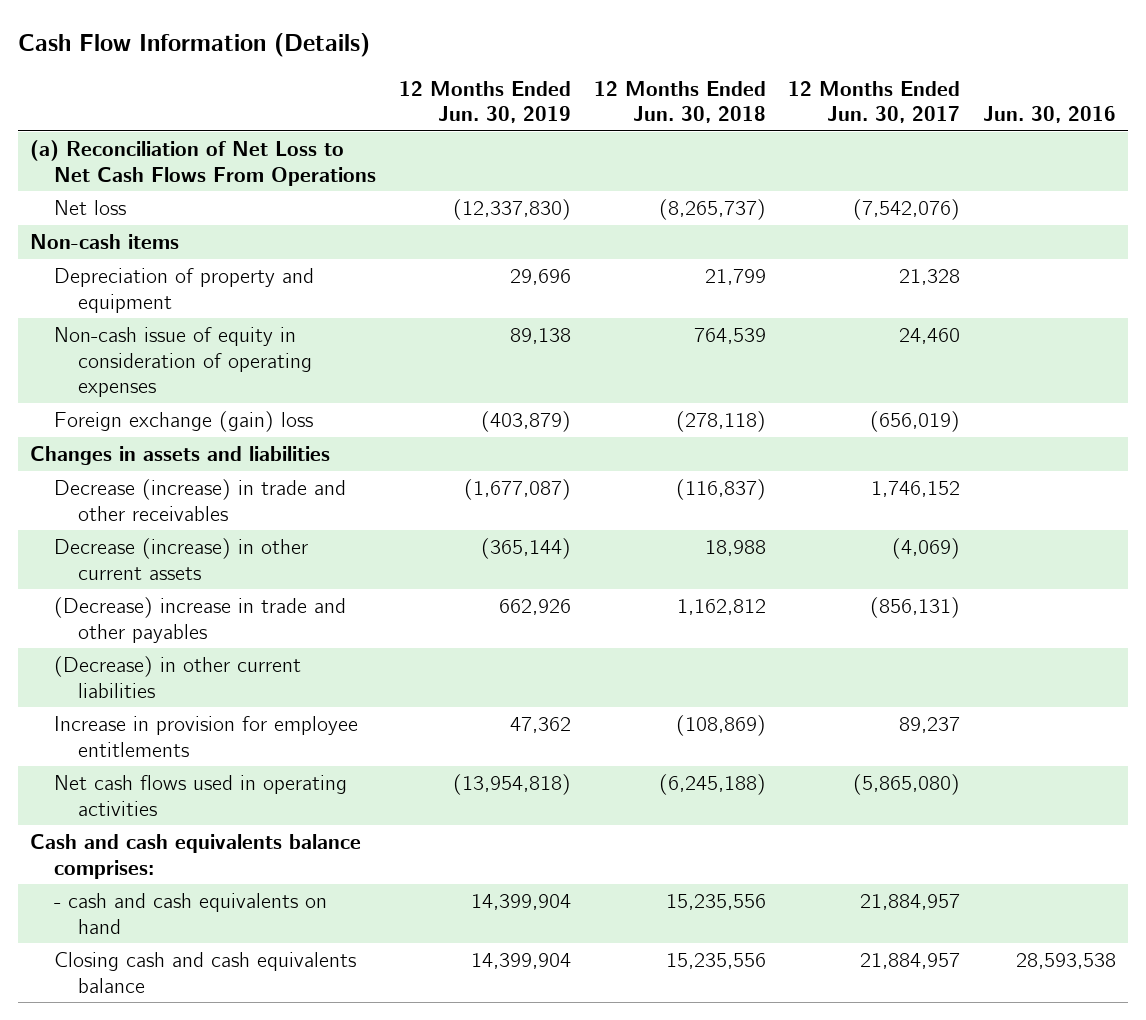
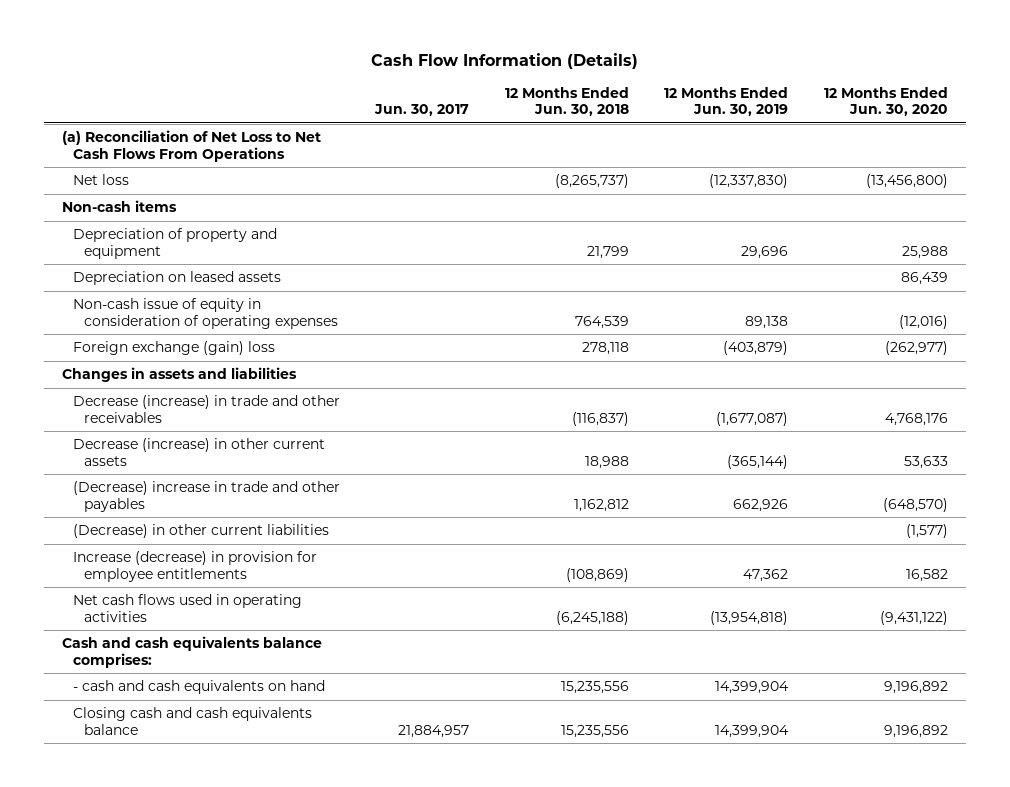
- | 12 Months Ended Jun. 30, 2019 | 12 Months Ended Jun. 30, 2018 | 12 Months Ended Jun. 30, 2017 | Jun. 30, 2016
+ | Jun. 30, 2017 | 12 Months Ended Jun. 30, 2018 | 12 Months Ended Jun. 30, 2019 | 12 Months Ended Jun. 30, 2020
+ Depreciation on leased assets | | | | 86,439
- Foreign exchange (gain) loss | (403,879) | (278,118) | (656,019) |
+ Foreign exchange (gain) loss | | 278,118 | (403,879) | (262,977)
- Increase in provision for employee entitlements | 47,362 | (108,869) | 89,237 |
+ Increase (decrease) in provision for employee entitlements | | (108,869) | 47,362 | 16,582

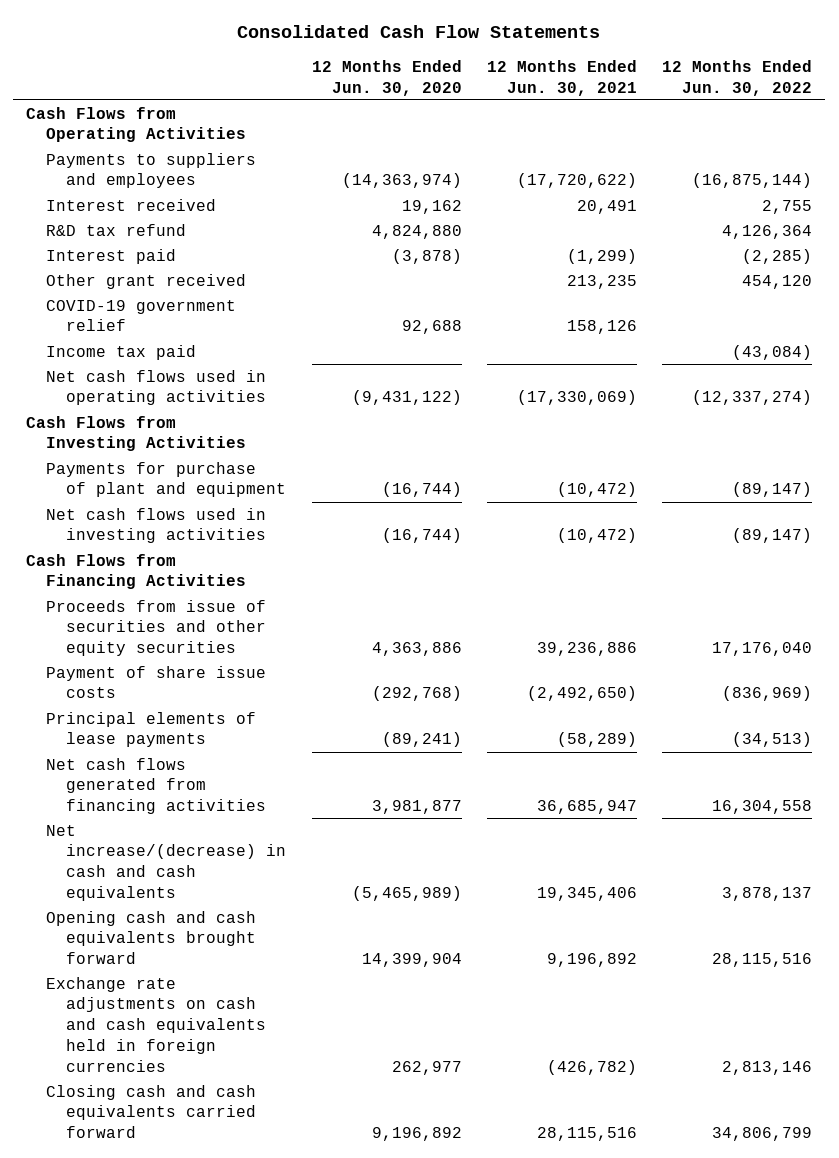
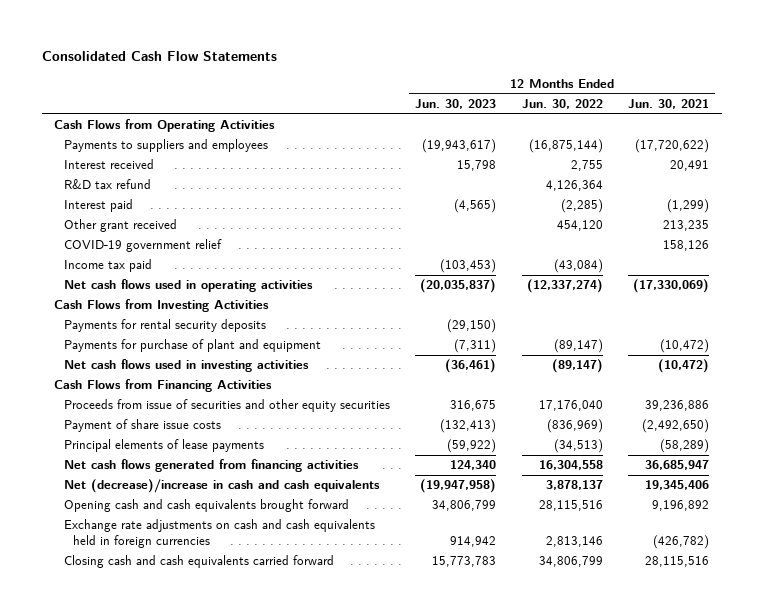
- | 12 Months Ended Jun. 30, 2020 | 12 Months Ended Jun. 30, 2021 | 12 Months Ended Jun. 30, 2022
+ | 12 Months Ended Jun. 30, 2023 | 12 Months Ended Jun. 30, 2022 | 12 Months Ended Jun. 30, 2021
+ Payments for rental security deposits | (29,150) | |
- Net increase/(decrease) in cash and cash equivalents | (5,465,989) | 19,345,406 | 3,878,137
+ Net (decrease)/increase in cash and cash equivalents | (19,947,958) | 3,878,137 | 19,345,406

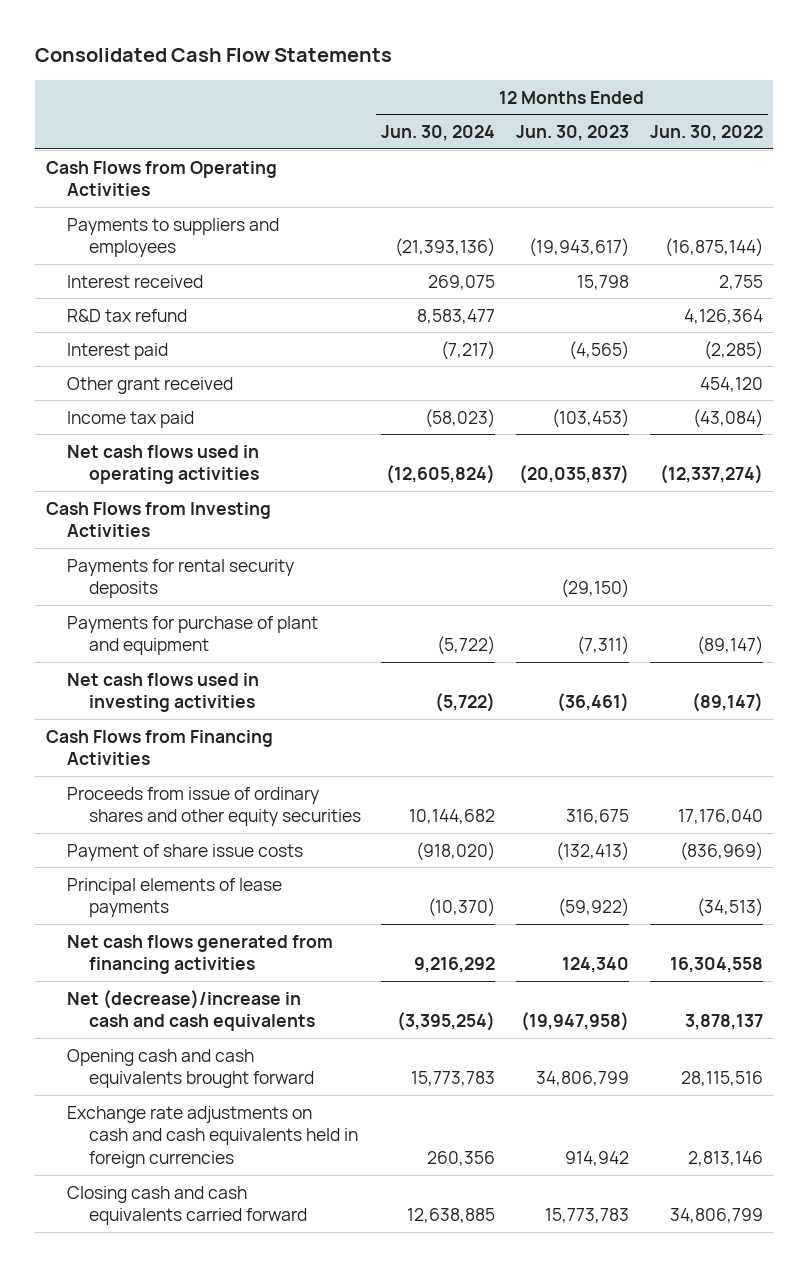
- | 12 Months Ended Jun. 30, 2023 | 12 Months Ended Jun. 30, 2022 | 12 Months Ended Jun. 30, 2021
+ | 12 Months Ended Jun. 30, 2024 | 12 Months Ended Jun. 30, 2023 | 12 Months Ended Jun. 30, 2022
- COVID-19 government relief | | | 158,126
- Proceeds from issue of securities and other equity securities | 316,675 | 17,176,040 | 39,236,886
+ Proceeds from issue of ordinary shares and other equity securities | 10,144,682 | 316,675 | 17,176,040

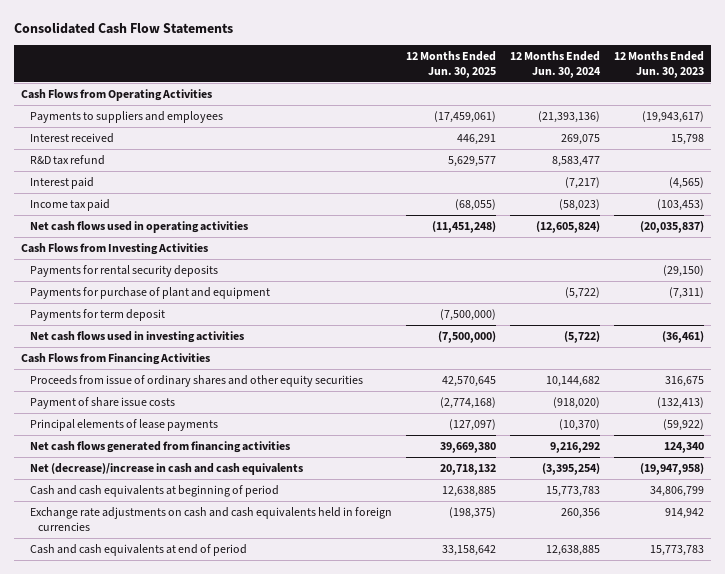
- | 12 Months Ended Jun. 30, 2024 | 12 Months Ended Jun. 30, 2023 | 12 Months Ended Jun. 30, 2022
+ | 12 Months Ended Jun. 30, 2025 | 12 Months Ended Jun. 30, 2024 | 12 Months Ended Jun. 30, 2023
- Other grant received | | | 454,120
+ Payments for term deposit | (7,500,000) | |
- Opening cash and cash equivalents brought forward | 15,773,783 | 34,806,799 | 28,115,516
+ Cash and cash equivalents at beginning of period | 12,638,885 | 15,773,783 | 34,806,799
- Closing cash and cash equivalents carried forward | 12,638,885 | 15,773,783 | 34,806,799
+ Cash and cash equivalents at end of period | 33,158,642 | 12,638,885 | 15,773,783

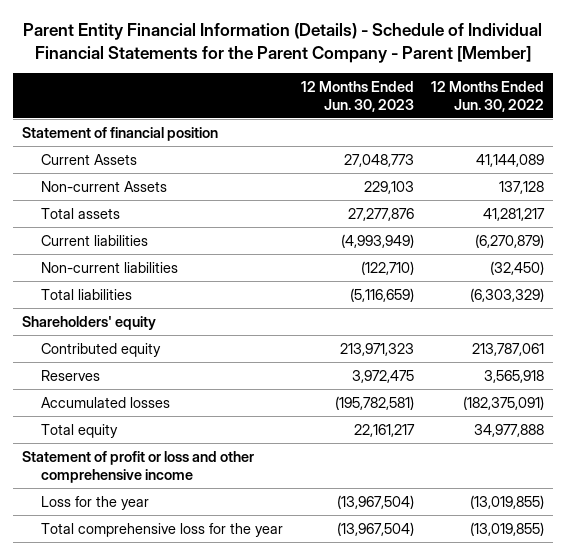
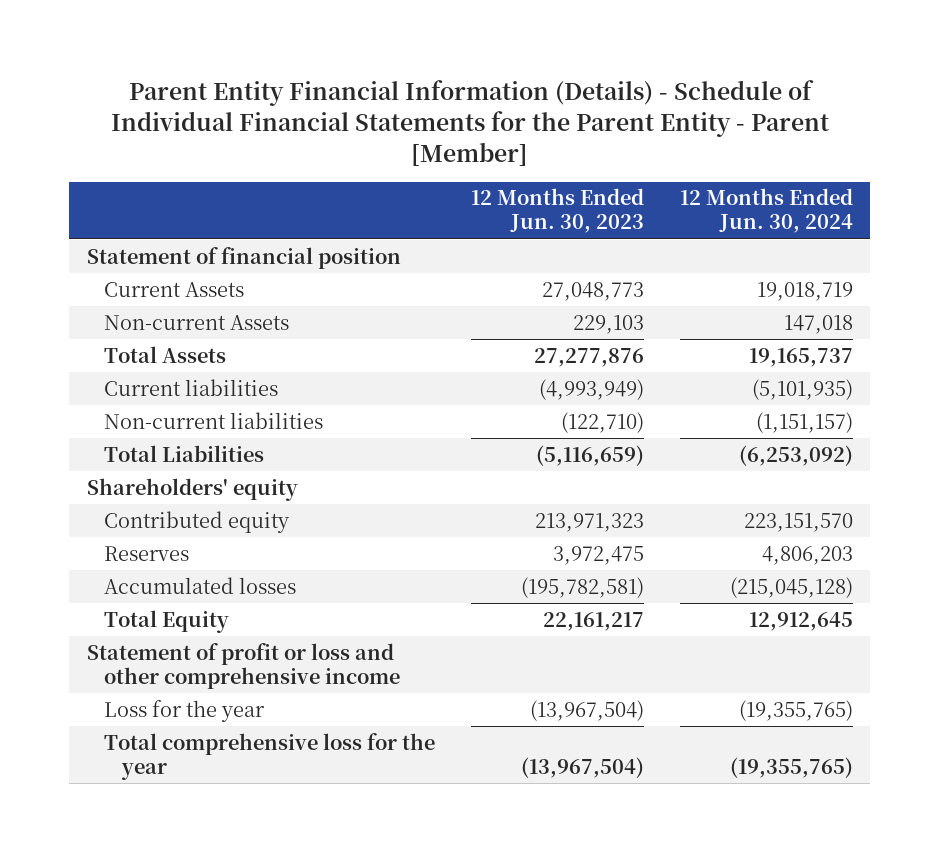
- Parent Entity Financial Information (Details) - Schedule of Individual Financial Statements for the Parent Company - Parent [Member]
+ Parent Entity Financial Information (Details) - Schedule of Individual Financial Statements for the Parent Entity - Parent [Member]
- | 12 Months Ended Jun. 30, 2023 | 12 Months Ended Jun. 30, 2022
+ | 12 Months Ended Jun. 30, 2023 | 12 Months Ended Jun. 30, 2024
- Total assets | 27,277,876 | 41,281,217
+ Total Assets | 27,277,876 | 19,165,737
- Total liabilities | (5,116,659) | (6,303,329)
+ Total Liabilities | (5,116,659) | (6,253,092)
- Total equity | 22,161,217 | 34,977,888
+ Total Equity | 22,161,217 | 12,912,645

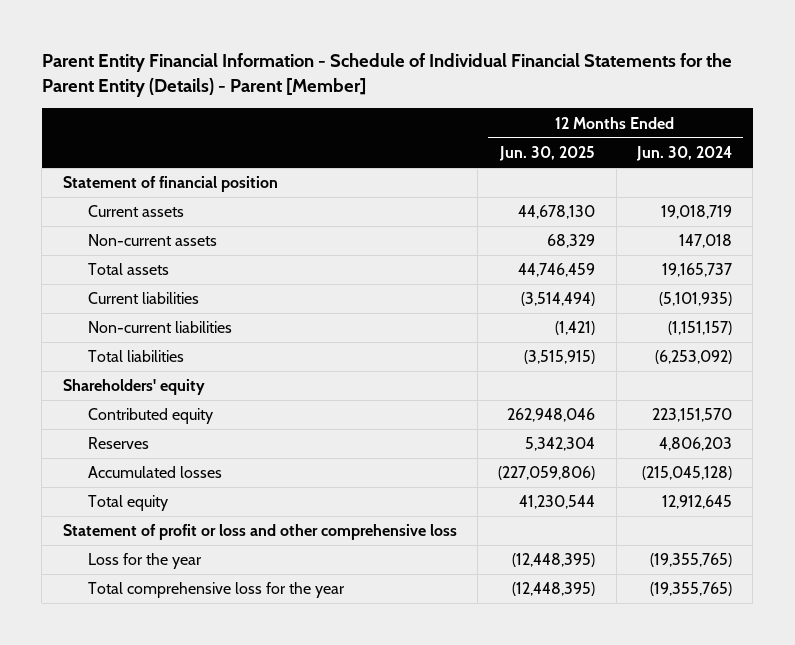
- Parent Entity Financial Information (Details) - Schedule of Individual Financial Statements for the Parent Entity - Parent [Member]
+ Parent Entity Financial Information - Schedule of Individual Financial Statements for the Parent Entity (Details) - Parent [Member]
- | 12 Months Ended Jun. 30, 2023 | 12 Months Ended Jun. 30, 2024
+ | 12 Months Ended Jun. 30, 2025 | 12 Months Ended Jun. 30, 2024
- Current Assets | 27,048,773 | 19,018,719
- Non-current Assets | 229,103 | 147,018
- Total Assets | 27,277,876 | 19,165,737
+ Current assets | 44,678,130 | 19,018,719
+ Non-current assets | 68,329 | 147,018
+ Total assets | 44,746,459 | 19,165,737
- Total Liabilities | (5,116,659) | (6,253,092)
+ Total liabilities | (3,515,915) | (6,253,092)
- Total Equity | 22,161,217 | 12,912,645
- Statement of profit or loss and other comprehensive income
+ Total equity | 41,230,544 | 12,912,645
+ Statement of profit or loss and other comprehensive loss

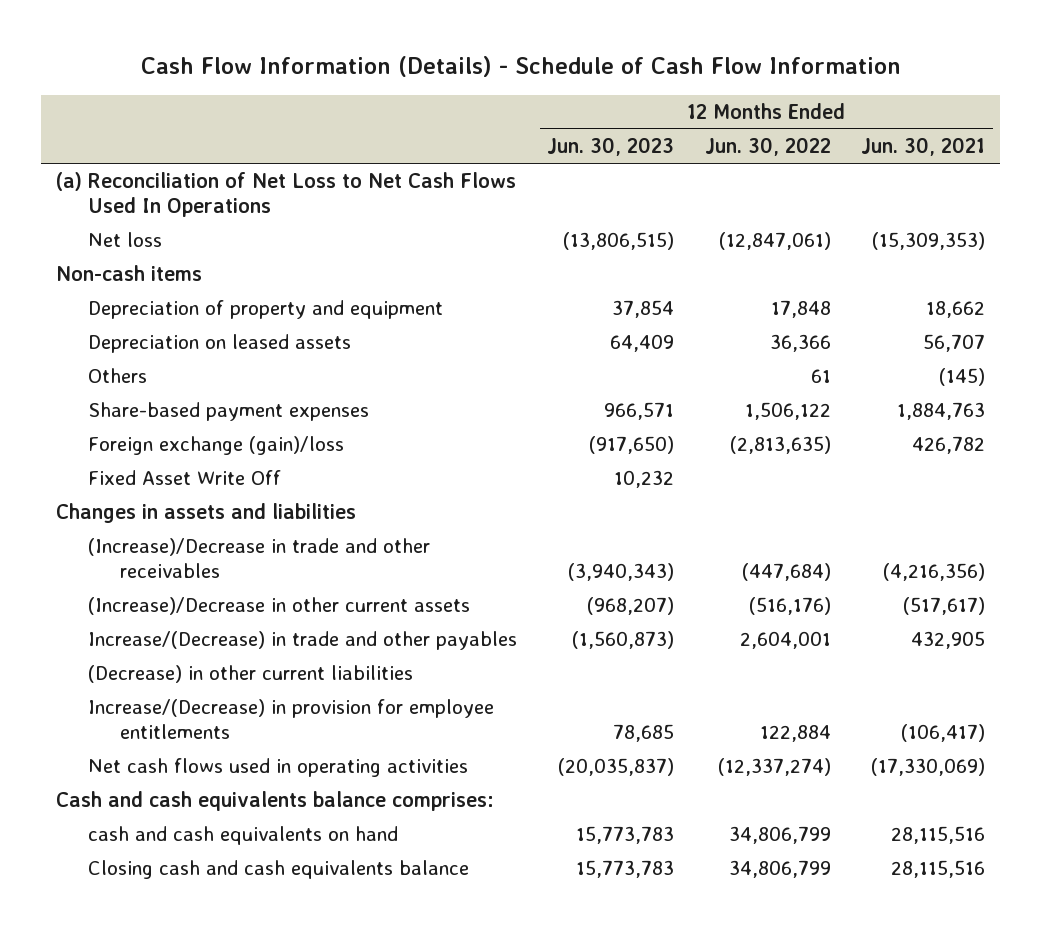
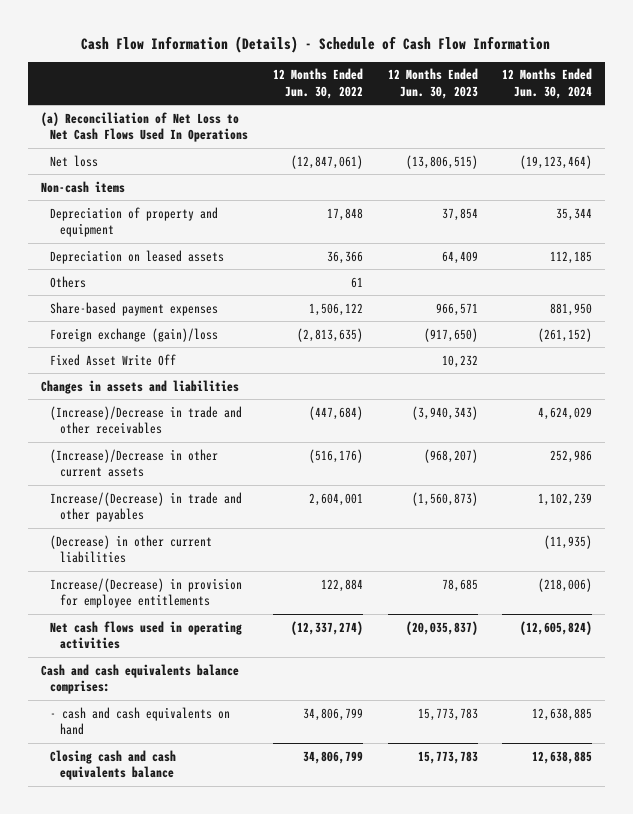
- | 12 Months Ended Jun. 30, 2023 | 12 Months Ended Jun. 30, 2022 | 12 Months Ended Jun. 30, 2021
+ | 12 Months Ended Jun. 30, 2022 | 12 Months Ended Jun. 30, 2023 | 12 Months Ended Jun. 30, 2024
- cash and cash equivalents on hand | 15,773,783 | 34,806,799 | 28,115,516
+ - cash and cash equivalents on hand | 34,806,799 | 15,773,783 | 12,638,885

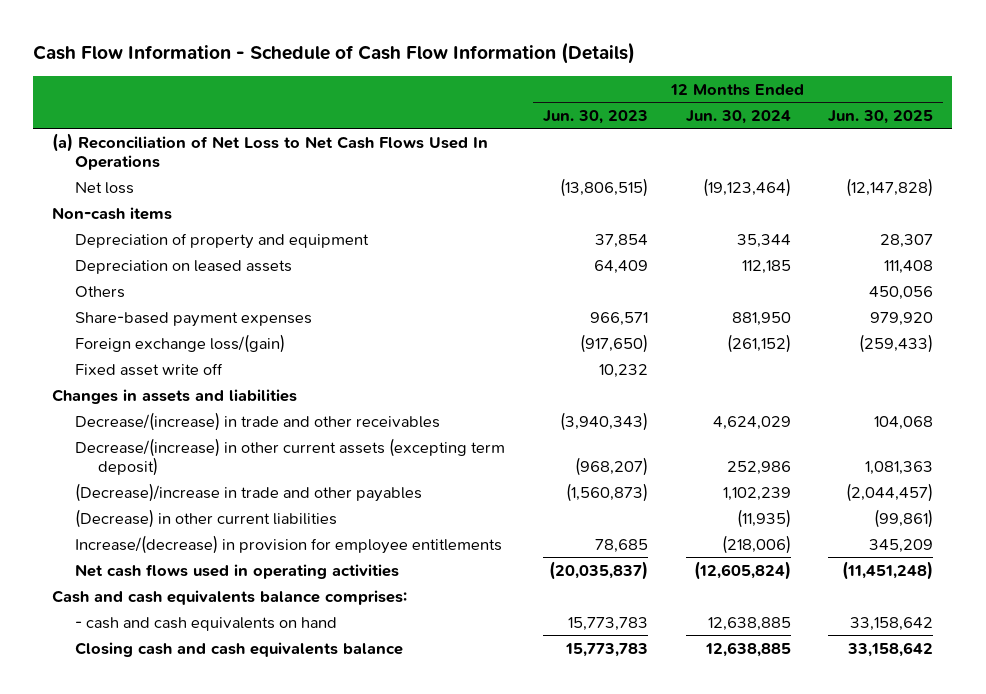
- Cash Flow Information (Details) - Schedule of Cash Flow Information
+ Cash Flow Information - Schedule of Cash Flow Information (Details)
- | 12 Months Ended Jun. 30, 2022 | 12 Months Ended Jun. 30, 2023 | 12 Months Ended Jun. 30, 2024
+ | 12 Months Ended Jun. 30, 2023 | 12 Months Ended Jun. 30, 2024 | 12 Months Ended Jun. 30, 2025
- Foreign exchange (gain)/loss | (2,813,635) | (917,650) | (261,152)
- Fixed Asset Write Off | | 10,232 |
+ Foreign exchange loss/(gain) | (917,650) | (261,152) | (259,433)
+ Fixed asset write off | 10,232 | |
- (Increase)/Decrease in trade and other receivables | (447,684) | (3,940,343) | 4,624,029
- (Increase)/Decrease in other current assets | (516,176) | (968,207) | 252,986
- Increase/(Decrease) in trade and other payables | 2,604,001 | (1,560,873) | 1,102,239
+ Decrease/(increase) in trade and other receivables | (3,940,343) | 4,624,029 | 104,068
+ Decrease/(increase) in other current assets (excepting term deposit) | (968,207) | 252,986 | 1,081,363
+ (Decrease)/increase in trade and other payables | (1,560,873) | 1,102,239 | (2,044,457)
- Increase/(Decrease) in provision for employee entitlements | 122,884 | 78,685 | (218,006)
+ Increase/(decrease) in provision for employee entitlements | 78,685 | (218,006) | 345,209

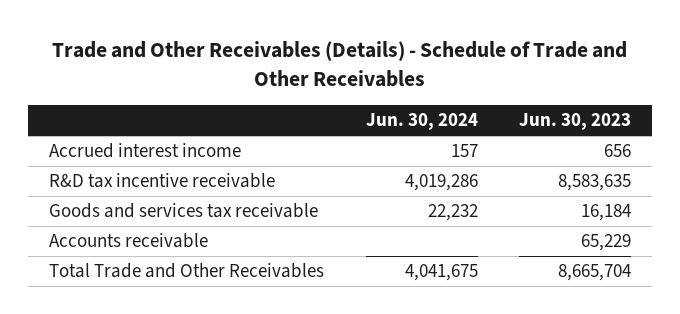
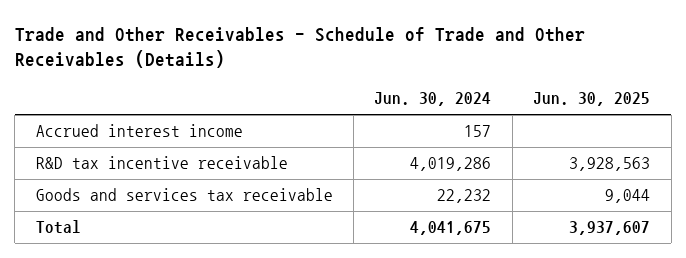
- Trade and Other Receivables (Details) - Schedule of Trade and Other Receivables
+ Trade and Other Receivables - Schedule of Trade and Other Receivables (Details)
- | Jun. 30, 2024 | Jun. 30, 2023
+ | Jun. 30, 2024 | Jun. 30, 2025
- Accounts receivable | | 65,229
- Total Trade and Other Receivables | 4,041,675 | 8,665,704
+ Total | 4,041,675 | 3,937,607

